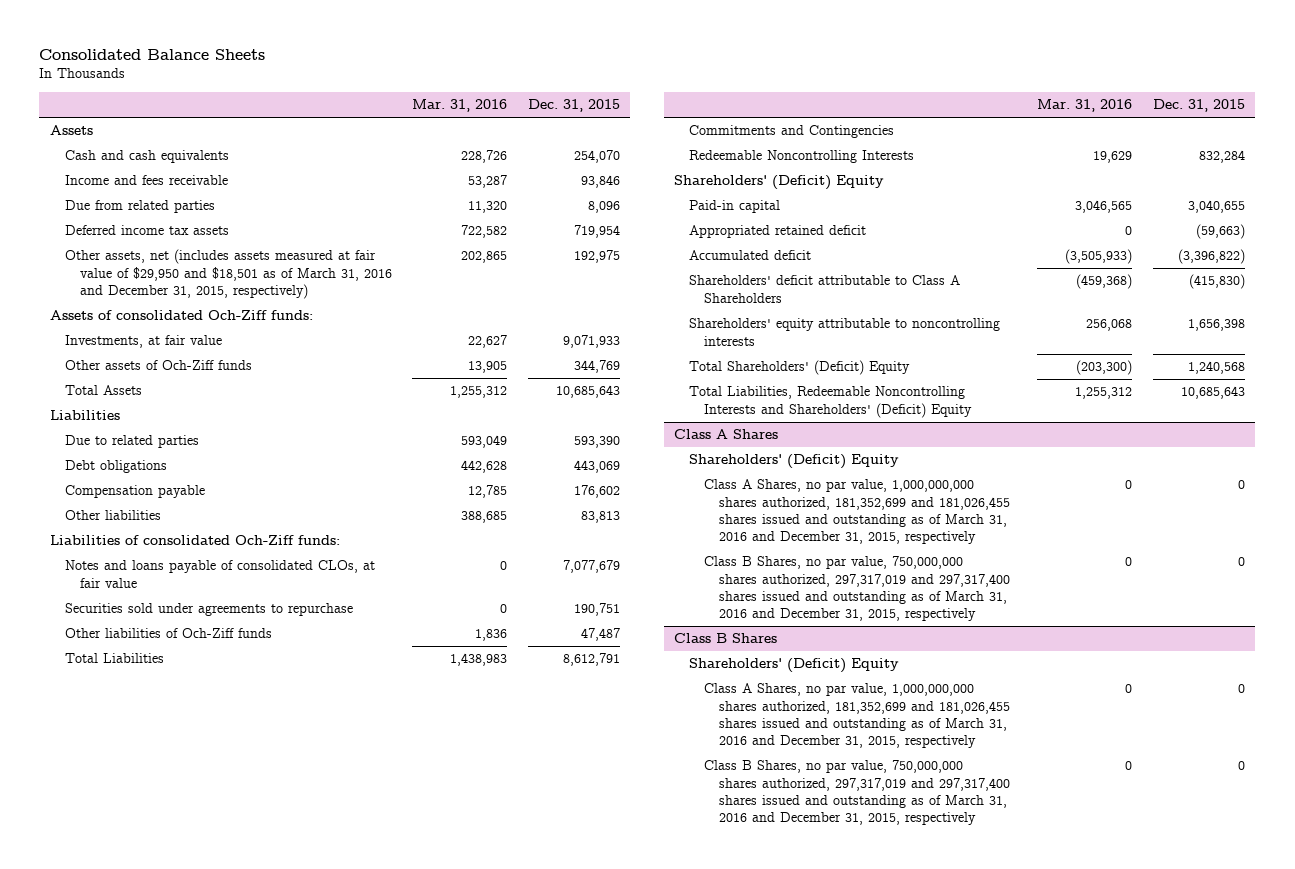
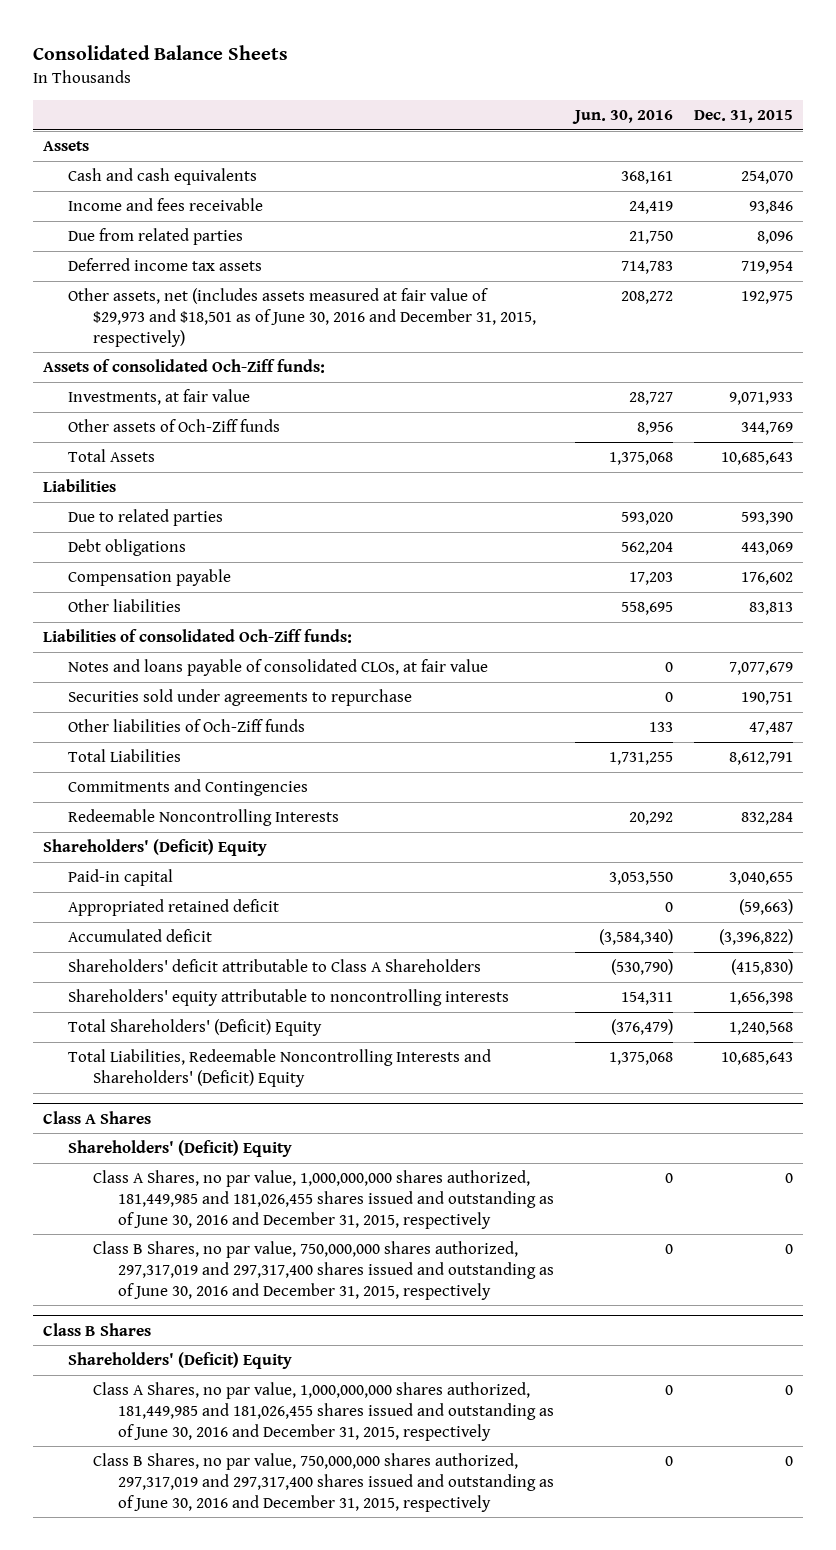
- | Mar. 31, 2016 | Dec. 31, 2015
+ | Jun. 30, 2016 | Dec. 31, 2015
- Other assets, net (includes assets measured at fair value of $29,950 and $18,501 as of March 31, 2016 and December 31, 2015, respectively) | 202,865 | 192,975
+ Other assets, net (includes assets measured at fair value of $29,973 and $18,501 as of June 30, 2016 and December 31, 2015, respectively) | 208,272 | 192,975
@ Class A Shares
- Class A Shares, no par value, 1,000,000,000 shares authorized, 181,352,699 and 181,026,455 shares issued and outstanding as of March 31, 2016 and December 31, 2015, respectively | 0 | 0
- Class B Shares, no par value, 750,000,000 shares authorized, 297,317,019 and 297,317,400 shares issued and outstanding as of March 31, 2016 and December 31, 2015, respectively | 0 | 0
+ Class A Shares, no par value, 1,000,000,000 shares authorized, 181,449,985 and 181,026,455 shares issued and outstanding as of June 30, 2016 and December 31, 2015, respectively | 0 | 0
+ Class B Shares, no par value, 750,000,000 shares authorized, 297,317,019 and 297,317,400 shares issued and outstanding as of June 30, 2016 and December 31, 2015, respectively | 0 | 0
@ Class B Shares
- Class A Shares, no par value, 1,000,000,000 shares authorized, 181,352,699 and 181,026,455 shares issued and outstanding as of March 31, 2016 and December 31, 2015, respectively | 0 | 0
- Class B Shares, no par value, 750,000,000 shares authorized, 297,317,019 and 297,317,400 shares issued and outstanding as of March 31, 2016 and December 31, 2015, respectively | 0 | 0
+ Class A Shares, no par value, 1,000,000,000 shares authorized, 181,449,985 and 181,026,455 shares issued and outstanding as of June 30, 2016 and December 31, 2015, respectively | 0 | 0
+ Class B Shares, no par value, 750,000,000 shares authorized, 297,317,019 and 297,317,400 shares issued and outstanding as of June 30, 2016 and December 31, 2015, respectively | 0 | 0

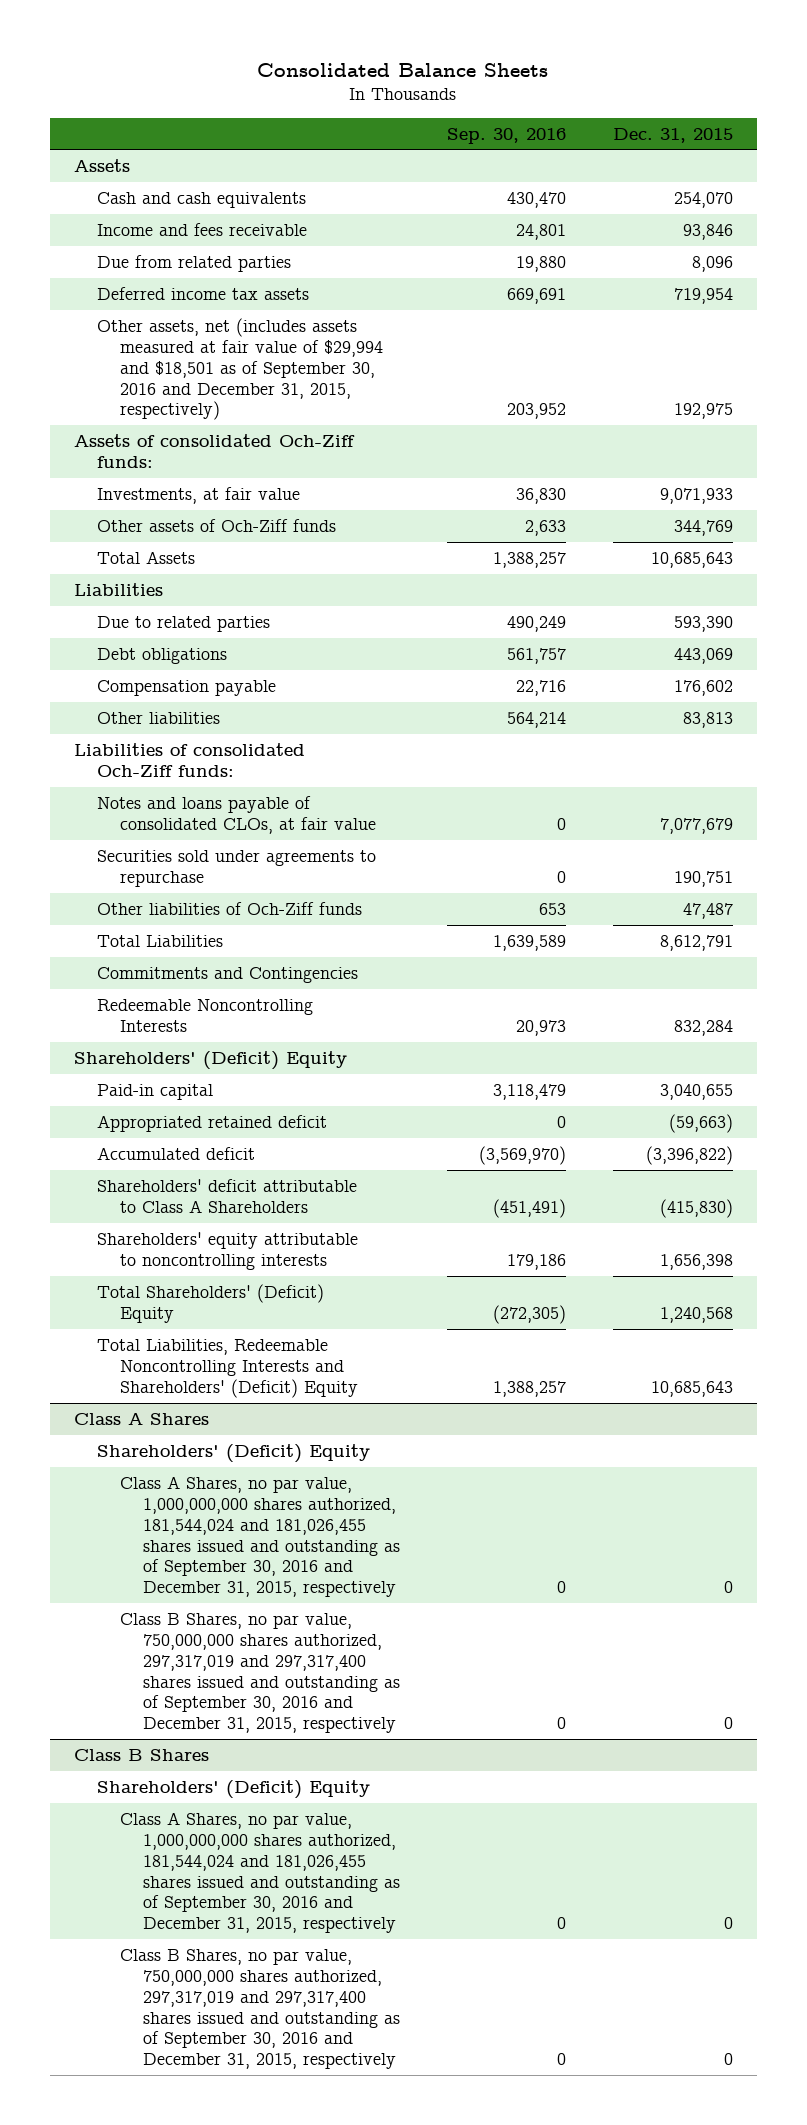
- | Jun. 30, 2016 | Dec. 31, 2015
+ | Sep. 30, 2016 | Dec. 31, 2015
- Other assets, net (includes assets measured at fair value of $29,973 and $18,501 as of June 30, 2016 and December 31, 2015, respectively) | 208,272 | 192,975
+ Other assets, net (includes assets measured at fair value of $29,994 and $18,501 as of September 30, 2016 and December 31, 2015, respectively) | 203,952 | 192,975
@ Class A Shares
- Class A Shares, no par value, 1,000,000,000 shares authorized, 181,449,985 and 181,026,455 shares issued and outstanding as of June 30, 2016 and December 31, 2015, respectively | 0 | 0
- Class B Shares, no par value, 750,000,000 shares authorized, 297,317,019 and 297,317,400 shares issued and outstanding as of June 30, 2016 and December 31, 2015, respectively | 0 | 0
+ Class A Shares, no par value, 1,000,000,000 shares authorized, 181,544,024 and 181,026,455 shares issued and outstanding as of September 30, 2016 and December 31, 2015, respectively | 0 | 0
+ Class B Shares, no par value, 750,000,000 shares authorized, 297,317,019 and 297,317,400 shares issued and outstanding as of September 30, 2016 and December 31, 2015, respectively | 0 | 0
@ Class B Shares
- Class A Shares, no par value, 1,000,000,000 shares authorized, 181,449,985 and 181,026,455 shares issued and outstanding as of June 30, 2016 and December 31, 2015, respectively | 0 | 0
- Class B Shares, no par value, 750,000,000 shares authorized, 297,317,019 and 297,317,400 shares issued and outstanding as of June 30, 2016 and December 31, 2015, respectively | 0 | 0
+ Class A Shares, no par value, 1,000,000,000 shares authorized, 181,544,024 and 181,026,455 shares issued and outstanding as of September 30, 2016 and December 31, 2015, respectively | 0 | 0
+ Class B Shares, no par value, 750,000,000 shares authorized, 297,317,019 and 297,317,400 shares issued and outstanding as of September 30, 2016 and December 31, 2015, respectively | 0 | 0

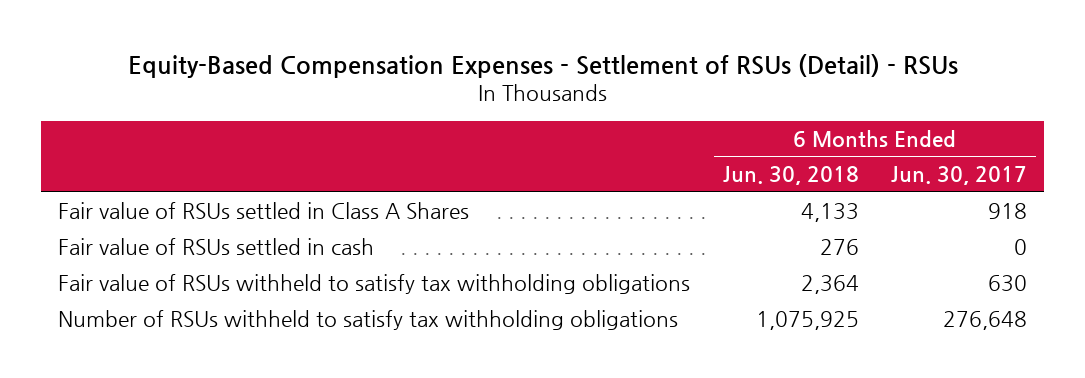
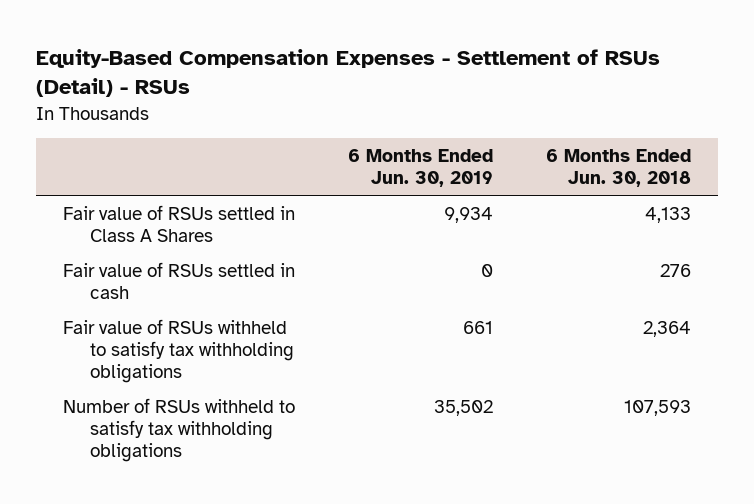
- | 6 Months Ended Jun. 30, 2018 | 6 Months Ended Jun. 30, 2017
+ | 6 Months Ended Jun. 30, 2019 | 6 Months Ended Jun. 30, 2018
- Number of RSUs withheld to satisfy tax withholding obligations | 1,075,925 | 276,648
+ Number of RSUs withheld to satisfy tax withholding obligations | 35,502 | 107,593

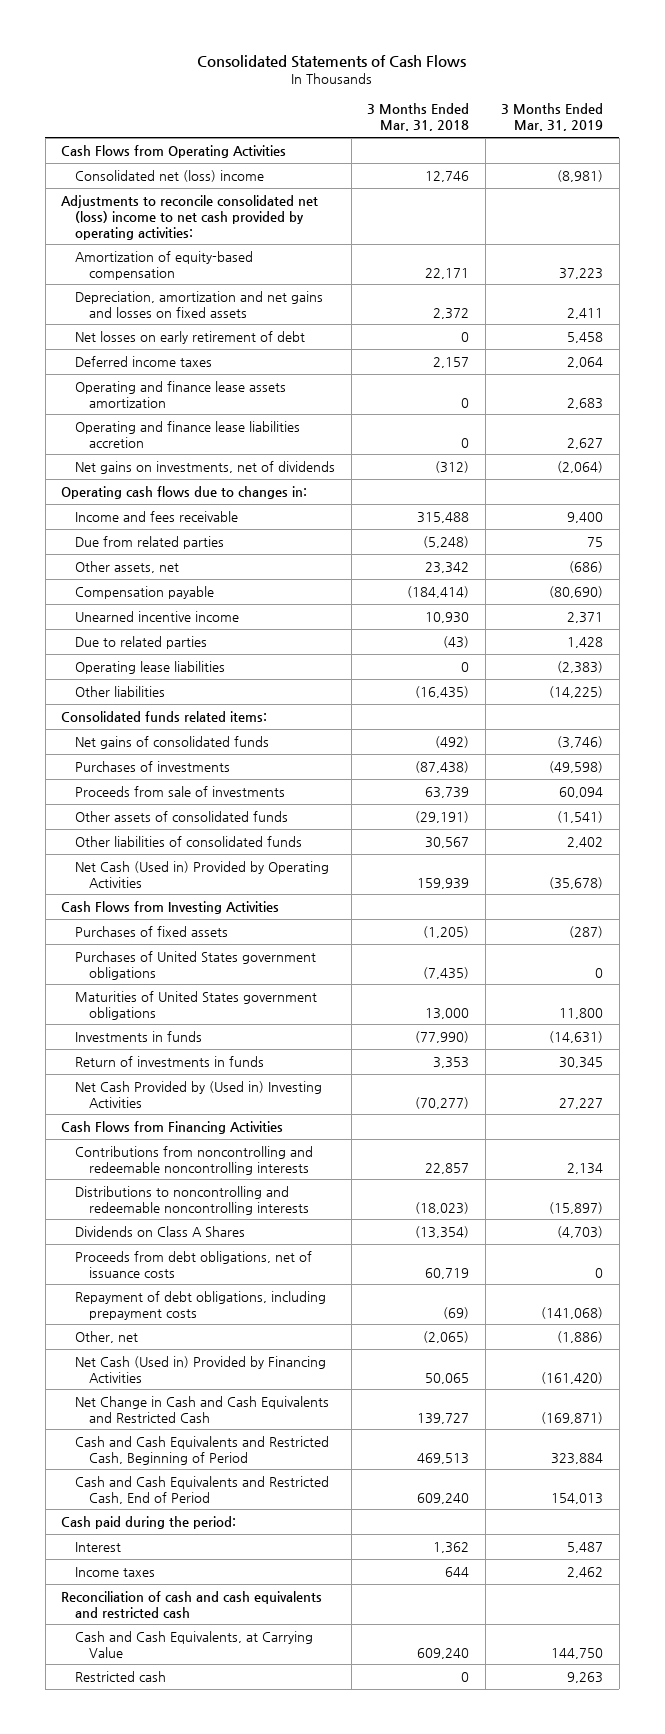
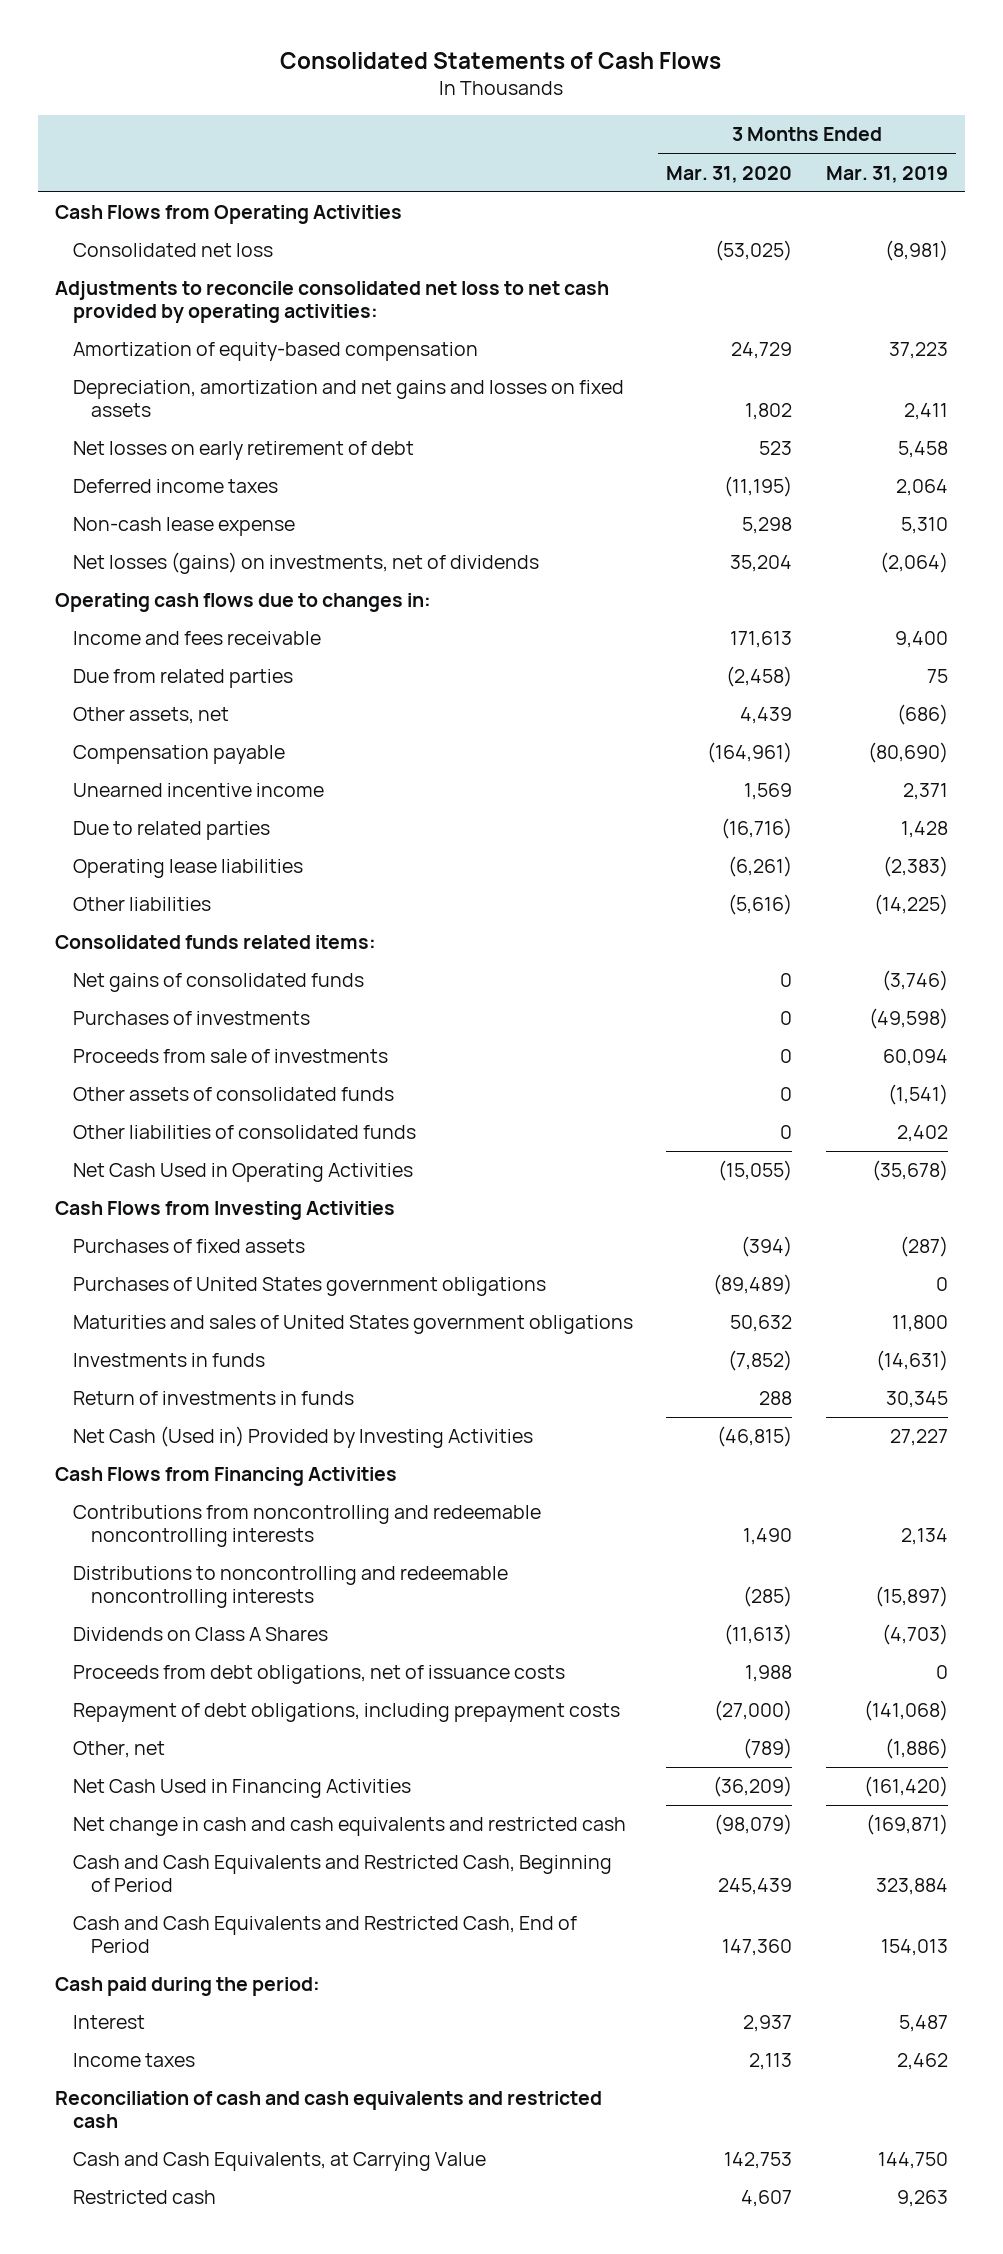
- | 3 Months Ended Mar. 31, 2018 | 3 Months Ended Mar. 31, 2019
+ | 3 Months Ended Mar. 31, 2020 | 3 Months Ended Mar. 31, 2019
- Consolidated net (loss) income | 12,746 | (8,981)
- Adjustments to reconcile consolidated net (loss) income to net cash provided by operating activities:
+ Consolidated net loss | (53,025) | (8,981)
+ Adjustments to reconcile consolidated net loss to net cash provided by operating activities:
- Operating and finance lease assets amortization | 0 | 2,683
- Operating and finance lease liabilities accretion | 0 | 2,627
- Net gains on investments, net of dividends | (312) | (2,064)
+ Non-cash lease expense | 5,298 | 5,310
+ Net losses (gains) on investments, net of dividends | 35,204 | (2,064)
- Net Cash (Used in) Provided by Operating Activities | 159,939 | (35,678)
+ Net Cash Used in Operating Activities | (15,055) | (35,678)
- Maturities of United States government obligations | 13,000 | 11,800
+ Maturities and sales of United States government obligations | 50,632 | 11,800
- Net Cash Provided by (Used in) Investing Activities | (70,277) | 27,227
+ Net Cash (Used in) Provided by Investing Activities | (46,815) | 27,227
- Net Cash (Used in) Provided by Financing Activities | 50,065 | (161,420)
- Net Change in Cash and Cash Equivalents and Restricted Cash | 139,727 | (169,871)
+ Net Cash Used in Financing Activities | (36,209) | (161,420)
+ Net change in cash and cash equivalents and restricted cash | (98,079) | (169,871)

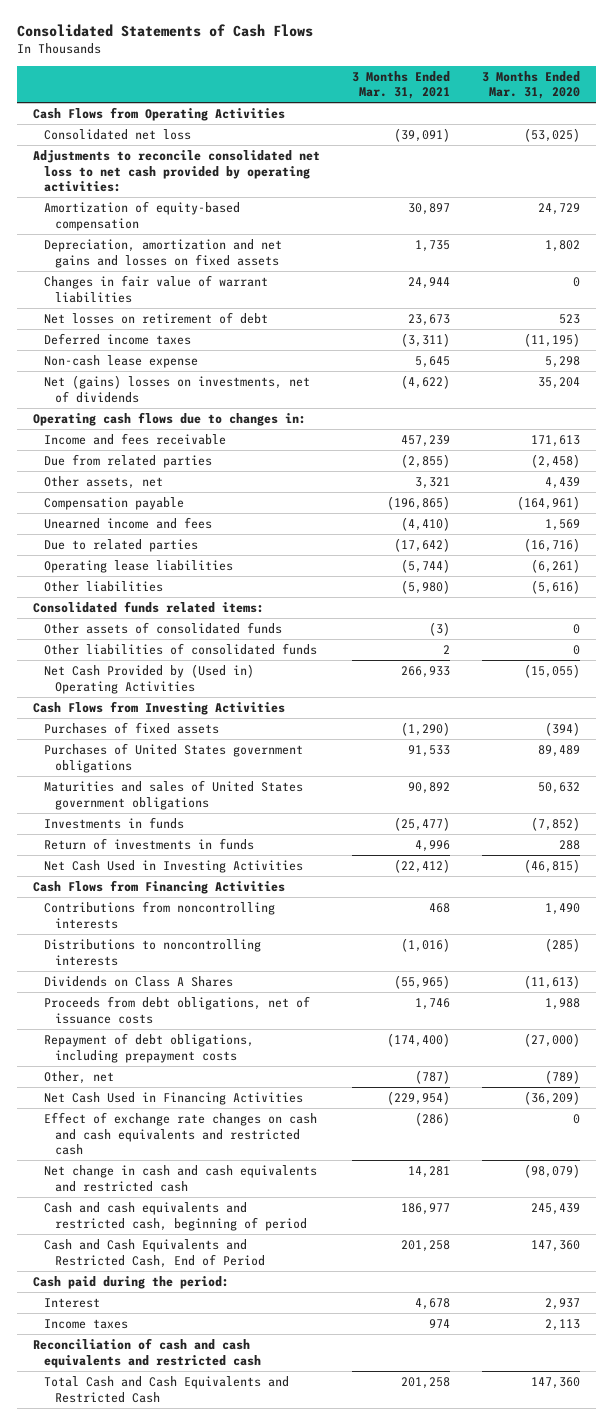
- | 3 Months Ended Mar. 31, 2020 | 3 Months Ended Mar. 31, 2019
+ | 3 Months Ended Mar. 31, 2021 | 3 Months Ended Mar. 31, 2020
- Net losses on early retirement of debt | 523 | 5,458
+ Changes in fair value of warrant liabilities | 24,944 | 0
+ Net losses on retirement of debt | 23,673 | 523
- Net losses (gains) on investments, net of dividends | 35,204 | (2,064)
+ Net (gains) losses on investments, net of dividends | (4,622) | 35,204
- Unearned incentive income | 1,569 | 2,371
+ Unearned income and fees | (4,410) | 1,569
- Net gains of consolidated funds | 0 | (3,746)
- Purchases of investments | 0 | (49,598)
- Proceeds from sale of investments | 0 | 60,094
- Net Cash Used in Operating Activities | (15,055) | (35,678)
+ Net Cash Provided by (Used in) Operating Activities | 266,933 | (15,055)
- Purchases of United States government obligations | (89,489) | 0
+ Purchases of United States government obligations | 91,533 | 89,489
- Net Cash (Used in) Provided by Investing Activities | (46,815) | 27,227
+ Net Cash Used in Investing Activities | (22,412) | (46,815)
- Contributions from noncontrolling and redeemable noncontrolling interests | 1,490 | 2,134
- Distributions to noncontrolling and redeemable noncontrolling interests | (285) | (15,897)
+ Contributions from noncontrolling interests | 468 | 1,490
+ Distributions to noncontrolling interests | (1,016) | (285)
+ Effect of exchange rate changes on cash and cash equivalents and restricted cash | (286) | 0
- Cash and Cash Equivalents and Restricted Cash, Beginning of Period | 245,439 | 323,884
+ Cash and cash equivalents and restricted cash, beginning of period | 186,977 | 245,439
- Cash and Cash Equivalents, at Carrying Value | 142,753 | 144,750
- Restricted cash | 4,607 | 9,263
+ Total Cash and Cash Equivalents and Restricted Cash | 201,258 | 147,360

